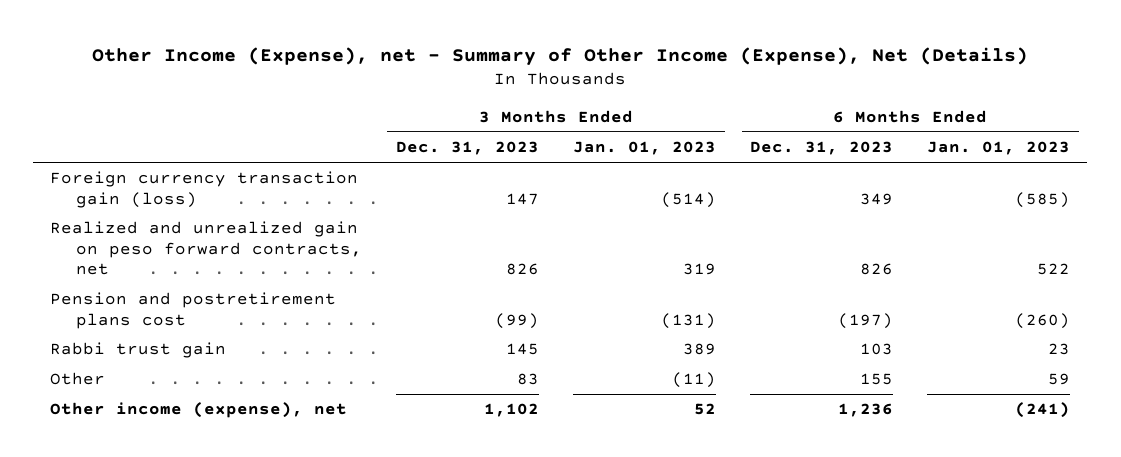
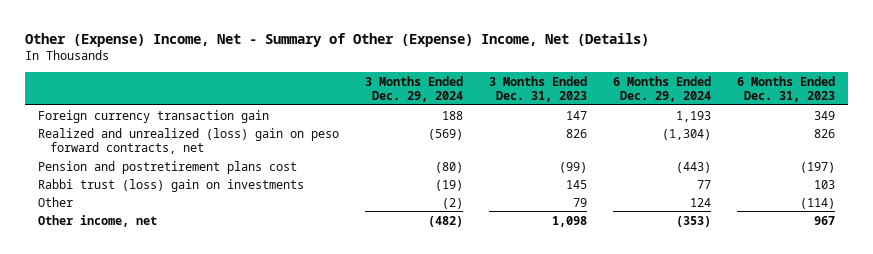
- Other Income (Expense), net - Summary of Other Income (Expense), Net (Details)
+ Other (Expense) Income, Net - Summary of Other (Expense) Income, Net (Details)
- | 3 Months Ended Dec. 31, 2023 | 3 Months Ended Jan. 01, 2023 | 6 Months Ended Dec. 31, 2023 | 6 Months Ended Jan. 01, 2023
+ | 3 Months Ended Dec. 29, 2024 | 3 Months Ended Dec. 31, 2023 | 6 Months Ended Dec. 29, 2024 | 6 Months Ended Dec. 31, 2023
- Foreign currency transaction gain (loss) | 147 | (514) | 349 | (585)
- Realized and unrealized gain on peso forward contracts, net | 826 | 319 | 826 | 522
+ Foreign currency transaction gain | 188 | 147 | 1,193 | 349
+ Realized and unrealized (loss) gain on peso forward contracts, net | (569) | 826 | (1,304) | 826
- Rabbi trust gain | 145 | 389 | 103 | 23
- Other | 83 | (11) | 155 | 59
- Other income (expense), net | 1,102 | 52 | 1,236 | (241)
+ Rabbi trust (loss) gain on investments | (19) | 145 | 77 | 103
+ Other | (2) | 79 | 124 | (114)
+ Other income, net | (482) | 1,098 | (353) | 967

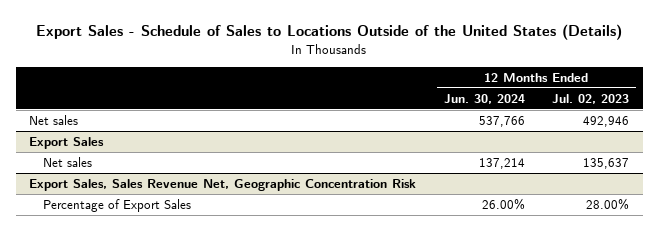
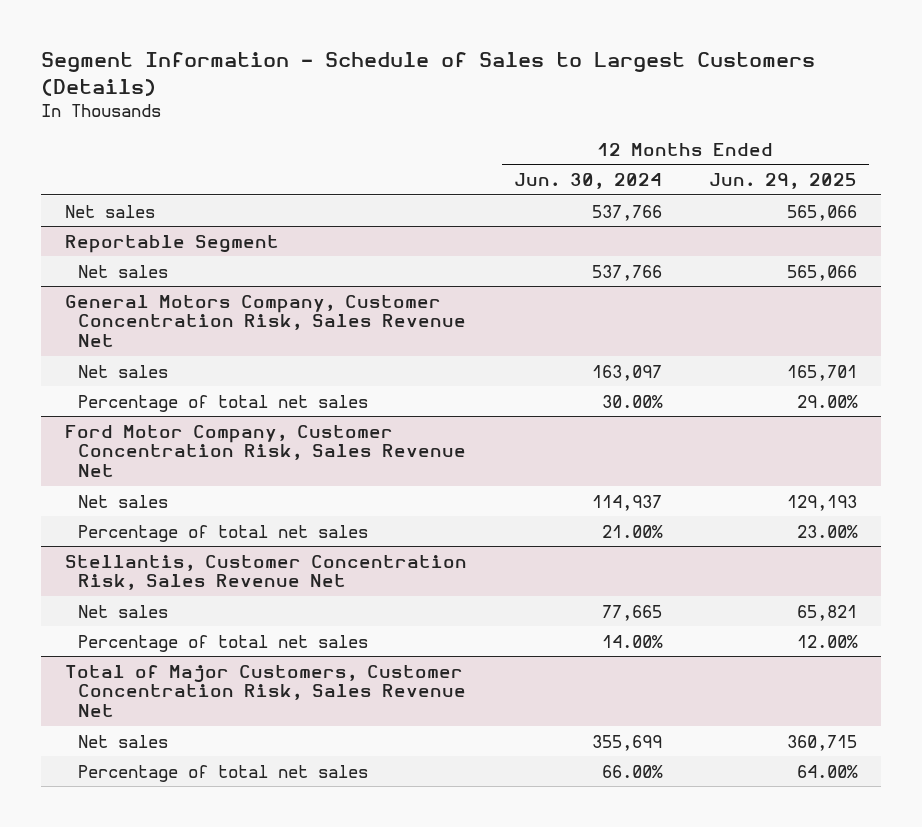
- Export Sales - Schedule of Sales to Locations Outside of the United States (Details)
+ Segment Information - Schedule of Sales to Largest Customers (Details)
- | 12 Months Ended Jun. 30, 2024 | 12 Months Ended Jul. 02, 2023
+ | 12 Months Ended Jun. 30, 2024 | 12 Months Ended Jun. 29, 2025
- Export Sales
- Net sales | 137,214 | 135,637
- Export Sales, Sales Revenue Net, Geographic Concentration Risk
- Percentage of Export Sales | 26.00% | 28.00%
+ Reportable Segment
+ Net sales | 537,766 | 565,066
+ General Motors Company, Customer Concentration Risk, Sales Revenue Net
+ Net sales | 163,097 | 165,701
+ Percentage of total net sales | 30.00% | 29.00%
+ Ford Motor Company, Customer Concentration Risk, Sales Revenue Net
+ Net sales | 114,937 | 129,193
+ Percentage of total net sales | 21.00% | 23.00%
+ Stellantis, Customer Concentration Risk, Sales Revenue Net
+ Net sales | 77,665 | 65,821
+ Percentage of total net sales | 14.00% | 12.00%
+ Total of Major Customers, Customer Concentration Risk, Sales Revenue Net
+ Net sales | 355,699 | 360,715
+ Percentage of total net sales | 66.00% | 64.00%

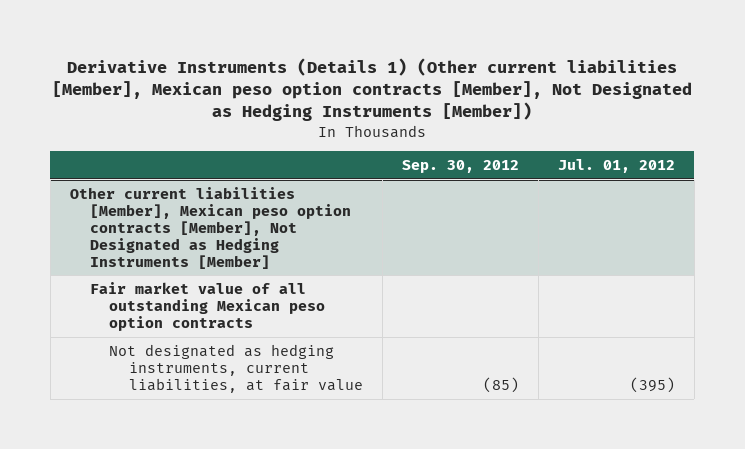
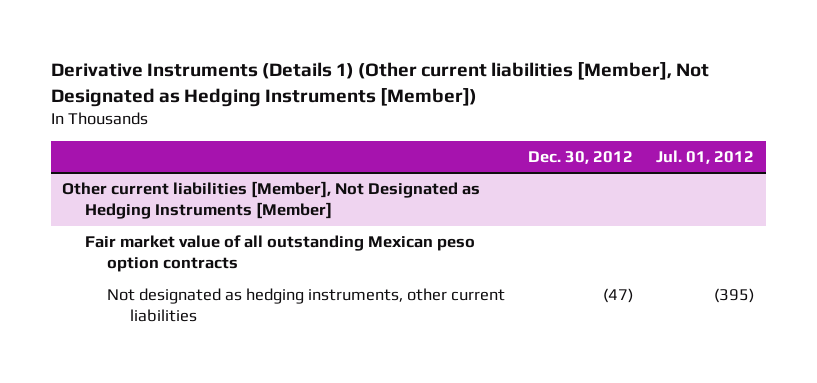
- Derivative Instruments (Details 1) (Other current liabilities [Member], Mexican peso option contracts [Member], Not Designated as Hedging Instruments [Member])
+ Derivative Instruments (Details 1) (Other current liabilities [Member], Not Designated as Hedging Instruments [Member])
- | Sep. 30, 2012 | Jul. 01, 2012
+ | Dec. 30, 2012 | Jul. 01, 2012
- Other current liabilities [Member], Mexican peso option contracts [Member], Not Designated as Hedging Instruments [Member]
+ Other current liabilities [Member], Not Designated as Hedging Instruments [Member]
- Not designated as hedging instruments, current liabilities, at fair value | (85) | (395)
+ Not designated as hedging instruments, other current liabilities | (47) | (395)

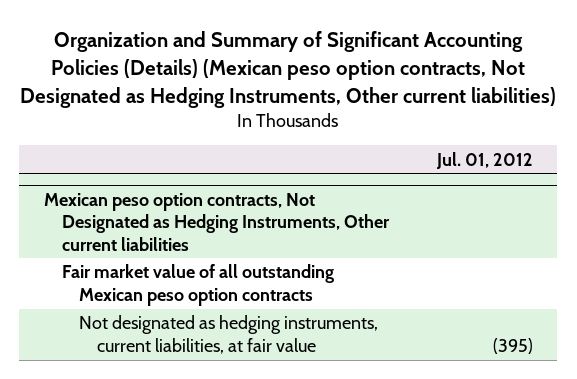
- Derivative Instruments (Details 1) (Other current liabilities [Member], Not Designated as Hedging Instruments [Member])
+ Organization and Summary of Significant Accounting Policies (Details) (Mexican peso option contracts, Not Designated as Hedging Instruments, Other current liabilities)
- | Dec. 30, 2012 | Jul. 01, 2012
+ | Jul. 01, 2012
- Other current liabilities [Member], Not Designated as Hedging Instruments [Member]
+ Mexican peso option contracts, Not Designated as Hedging Instruments, Other current liabilities
- Not designated as hedging instruments, other current liabilities | (47) | (395)
+ Not designated as hedging instruments, current liabilities, at fair value | (395)

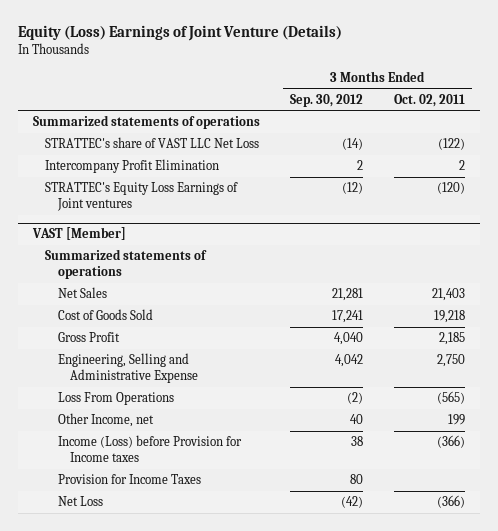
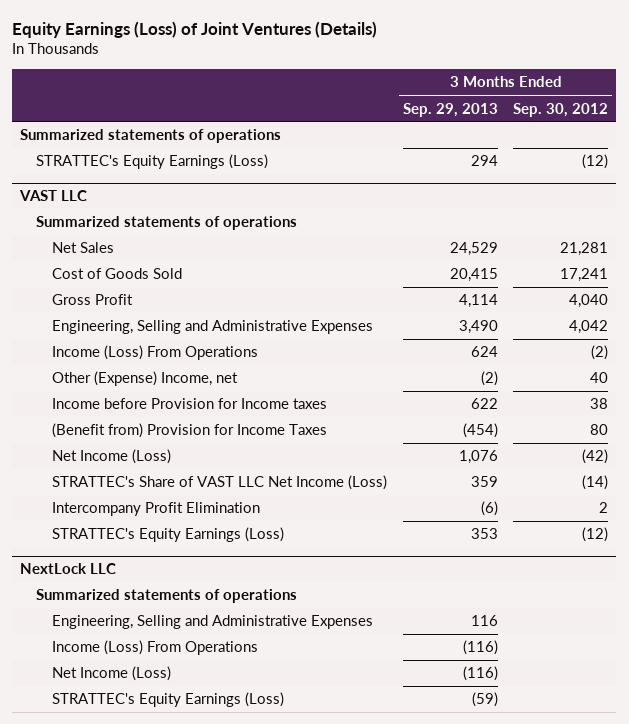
- Equity (Loss) Earnings of Joint Venture (Details)
+ Equity Earnings (Loss) of Joint Ventures (Details)
- | 3 Months Ended Sep. 30, 2012 | 3 Months Ended Oct. 02, 2011
+ | 3 Months Ended Sep. 29, 2013 | 3 Months Ended Sep. 30, 2012
- STRATTEC's share of VAST LLC Net Loss | (14) | (122)
- Intercompany Profit Elimination | 2 | 2
- STRATTEC's Equity Loss Earnings of Joint ventures | (12) | (120)
- VAST [Member]
+ STRATTEC's Equity Earnings (Loss) | 294 | (12)
+ VAST LLC
- Engineering, Selling and Administrative Expense | 4,042 | 2,750
- Loss From Operations | (2) | (565)
- Other Income, net | 40 | 199
- Income (Loss) before Provision for Income taxes | 38 | (366)
- Provision for Income Taxes | 80 |
- Net Loss | (42) | (366)
+ Engineering, Selling and Administrative Expenses | 3,490 | 4,042
+ Income (Loss) From Operations | 624 | (2)
+ Other (Expense) Income, net | (2) | 40
+ Income before Provision for Income taxes | 622 | 38
+ (Benefit from) Provision for Income Taxes | (454) | 80
+ Net Income (Loss) | 1,076 | (42)
+ STRATTEC's Share of VAST LLC Net Income (Loss) | 359 | (14)
+ Intercompany Profit Elimination | (6) | 2
+ STRATTEC's Equity Earnings (Loss) | 353 | (12)
+ NextLock LLC
+ Summarized statements of operations
+ Engineering, Selling and Administrative Expenses | 116 |
+ Income (Loss) From Operations | (116) |
+ Net Income (Loss) | (116) |
+ STRATTEC's Equity Earnings (Loss) | (59) |

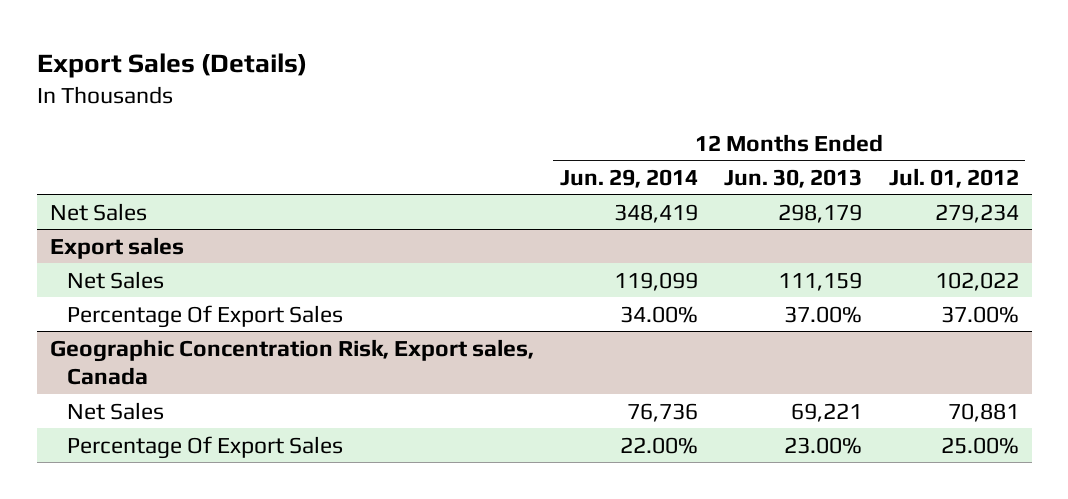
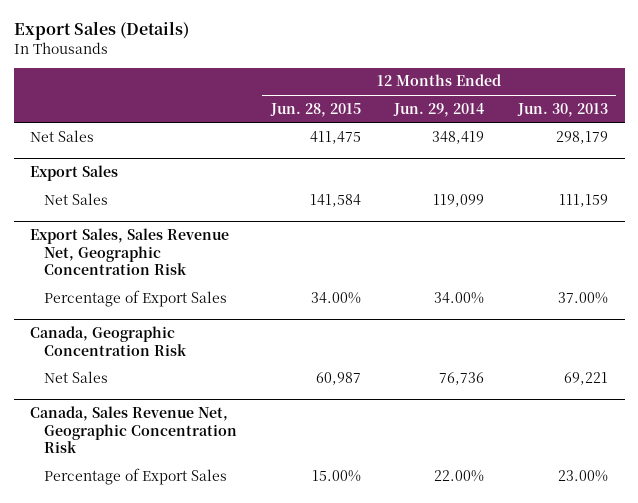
- | 12 Months Ended Jun. 29, 2014 | 12 Months Ended Jun. 30, 2013 | 12 Months Ended Jul. 01, 2012
+ | 12 Months Ended Jun. 28, 2015 | 12 Months Ended Jun. 29, 2014 | 12 Months Ended Jun. 30, 2013
- Export sales
+ Export Sales
- Percentage Of Export Sales | 34.00% | 37.00% | 37.00%
- Geographic Concentration Risk, Export sales, Canada
+ Export Sales, Sales Revenue Net, Geographic Concentration Risk
+ Percentage of Export Sales | 34.00% | 34.00% | 37.00%
+ Canada, Geographic Concentration Risk
- Percentage Of Export Sales | 22.00% | 23.00% | 25.00%
+ Canada, Sales Revenue Net, Geographic Concentration Risk
+ Percentage of Export Sales | 15.00% | 22.00% | 23.00%

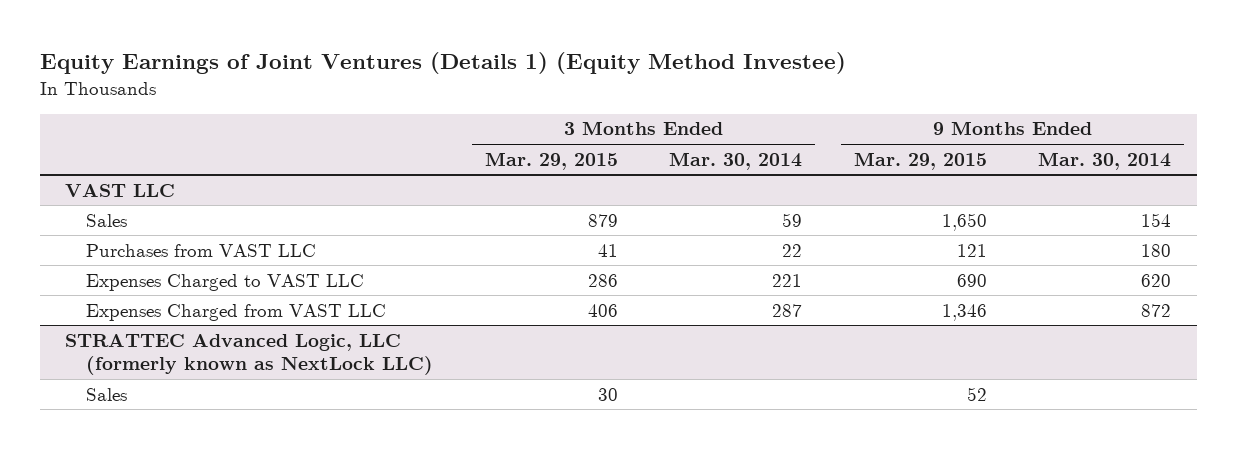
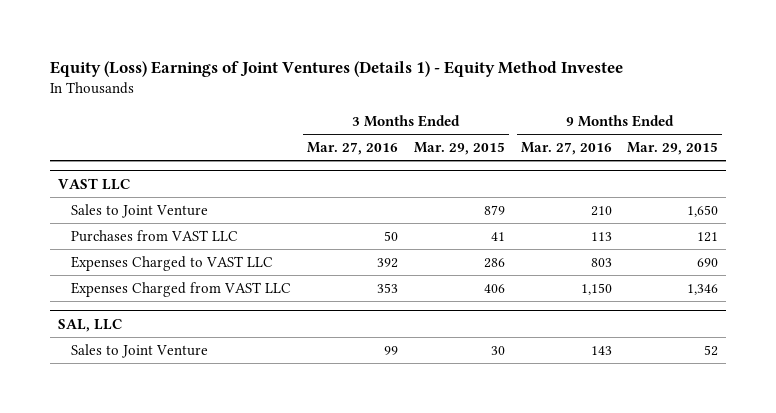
- Equity Earnings of Joint Ventures (Details 1) (Equity Method Investee)
+ Equity (Loss) Earnings of Joint Ventures (Details 1) - Equity Method Investee
- | 3 Months Ended Mar. 29, 2015 | 3 Months Ended Mar. 30, 2014 | 9 Months Ended Mar. 29, 2015 | 9 Months Ended Mar. 30, 2014
+ | 3 Months Ended Mar. 27, 2016 | 3 Months Ended Mar. 29, 2015 | 9 Months Ended Mar. 27, 2016 | 9 Months Ended Mar. 29, 2015
@ VAST LLC
- Sales | 879 | 59 | 1,650 | 154
+ Sales to Joint Venture | | 879 | 210 | 1,650
- STRATTEC Advanced Logic, LLC (formerly known as NextLock LLC)
- Sales | 30 | | 52 |
+ SAL, LLC
+ Sales to Joint Venture | 99 | 30 | 143 | 52

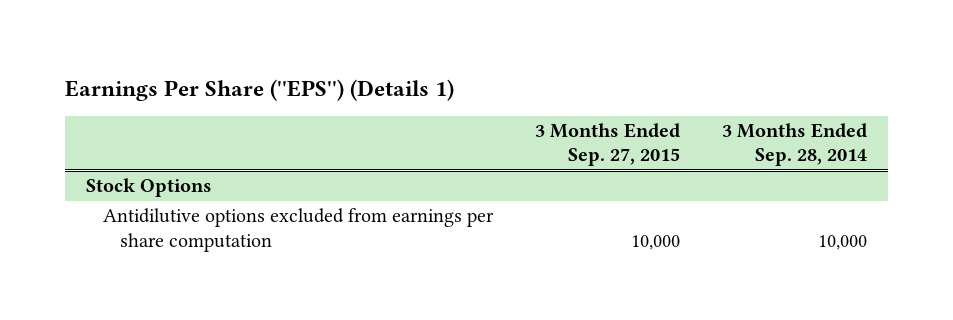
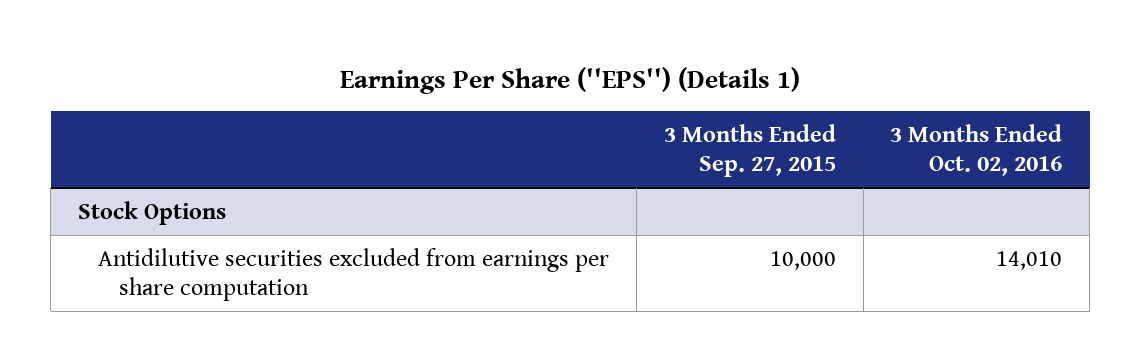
- | 3 Months Ended Sep. 27, 2015 | 3 Months Ended Sep. 28, 2014
+ | 3 Months Ended Sep. 27, 2015 | 3 Months Ended Oct. 02, 2016
@ Stock Options
- Antidilutive options excluded from earnings per share computation | 10,000 | 10,000
+ Antidilutive securities excluded from earnings per share computation | 10,000 | 14,010

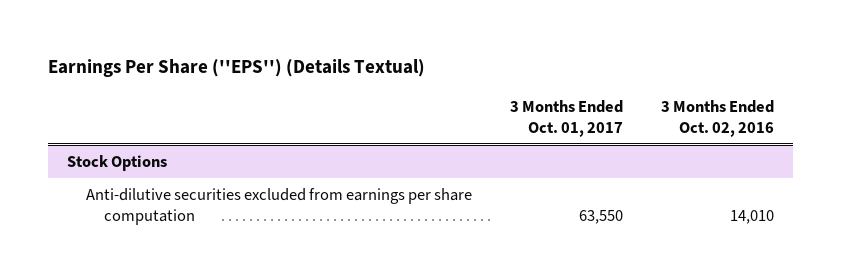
- Earnings Per Share (''EPS'') (Details 1)
+ Earnings Per Share (''EPS'') (Details Textual)
- | 3 Months Ended Sep. 27, 2015 | 3 Months Ended Oct. 02, 2016
+ | 3 Months Ended Oct. 01, 2017 | 3 Months Ended Oct. 02, 2016
@ Stock Options
- Antidilutive securities excluded from earnings per share computation | 10,000 | 14,010
+ Anti-dilutive securities excluded from earnings per share computation | 63,550 | 14,010

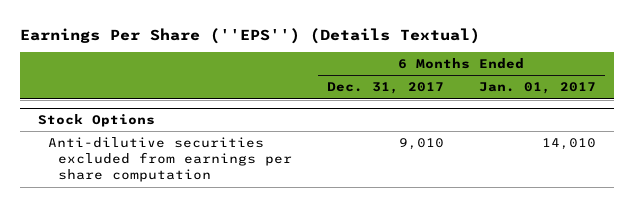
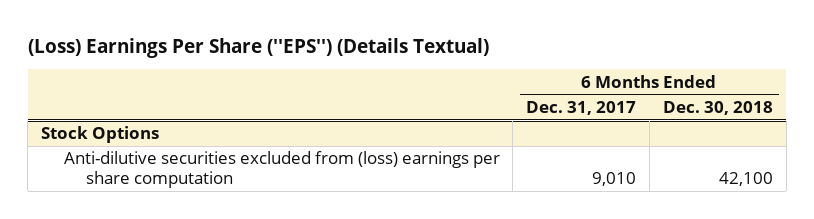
- Earnings Per Share (''EPS'') (Details Textual)
+ (Loss) Earnings Per Share (''EPS'') (Details Textual)
- | 6 Months Ended Dec. 31, 2017 | 6 Months Ended Jan. 01, 2017
+ | 6 Months Ended Dec. 31, 2017 | 6 Months Ended Dec. 30, 2018
@ Stock Options
- Anti-dilutive securities excluded from earnings per share computation | 9,010 | 14,010
+ Anti-dilutive securities excluded from (loss) earnings per share computation | 9,010 | 42,100

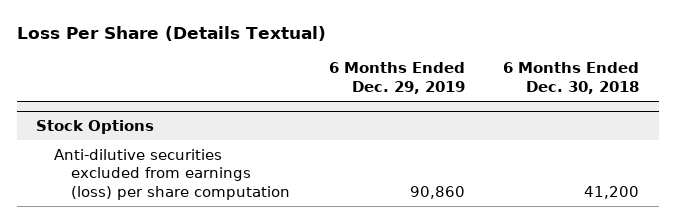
- (Loss) Earnings Per Share (''EPS'') (Details Textual)
+ Loss Per Share (Details Textual)
- | 6 Months Ended Dec. 31, 2017 | 6 Months Ended Dec. 30, 2018
+ | 6 Months Ended Dec. 29, 2019 | 6 Months Ended Dec. 30, 2018
@ Stock Options
- Anti-dilutive securities excluded from (loss) earnings per share computation | 9,010 | 42,100
+ Anti-dilutive securities excluded from earnings (loss) per share computation | 90,860 | 41,200

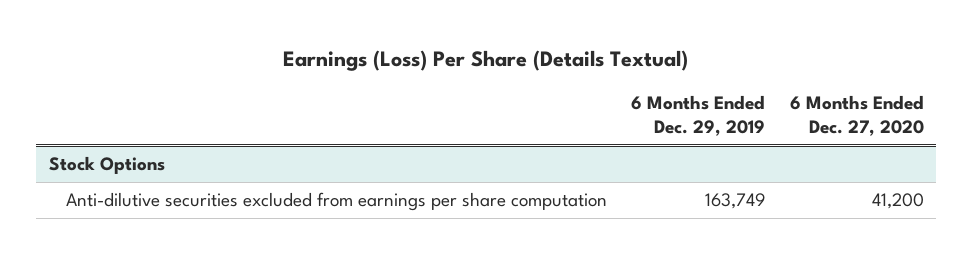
- Loss Per Share (Details Textual)
+ Earnings (Loss) Per Share (Details Textual)
- | 6 Months Ended Dec. 29, 2019 | 6 Months Ended Dec. 30, 2018
+ | 6 Months Ended Dec. 29, 2019 | 6 Months Ended Dec. 27, 2020
@ Stock Options
- Anti-dilutive securities excluded from earnings (loss) per share computation | 90,860 | 41,200
+ Anti-dilutive securities excluded from earnings per share computation | 163,749 | 41,200

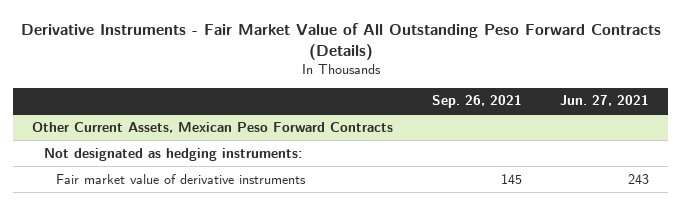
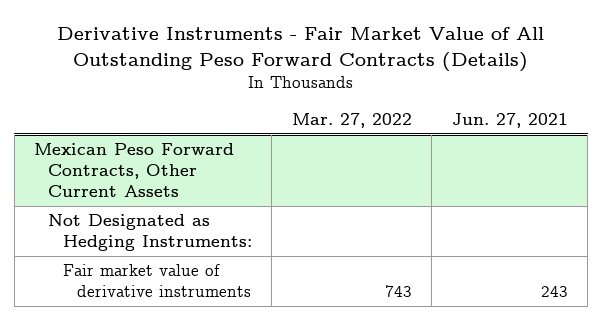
- | Sep. 26, 2021 | Jun. 27, 2021
+ | Mar. 27, 2022 | Jun. 27, 2021
- Other Current Assets, Mexican Peso Forward Contracts
- Not designated as hedging instruments:
+ Mexican Peso Forward Contracts, Other Current Assets
+ Not Designated as Hedging Instruments:

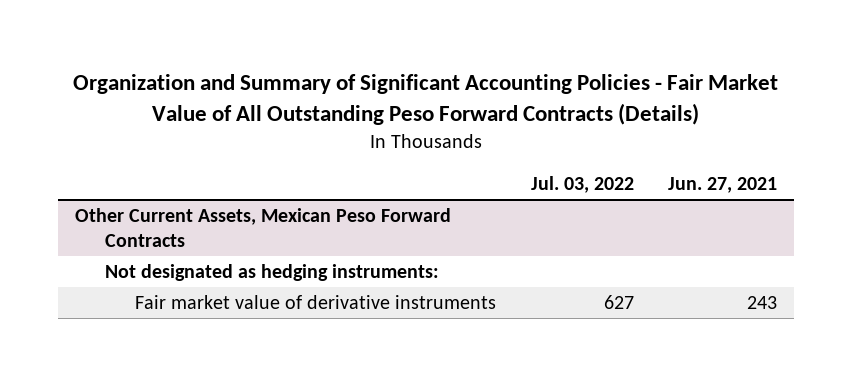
- Derivative Instruments - Fair Market Value of All Outstanding Peso Forward Contracts (Details)
+ Organization and Summary of Significant Accounting Policies - Fair Market Value of All Outstanding Peso Forward Contracts (Details)
- | Mar. 27, 2022 | Jun. 27, 2021
+ | Jul. 03, 2022 | Jun. 27, 2021
- Mexican Peso Forward Contracts, Other Current Assets
- Not Designated as Hedging Instruments:
+ Other Current Assets, Mexican Peso Forward Contracts
+ Not designated as hedging instruments:

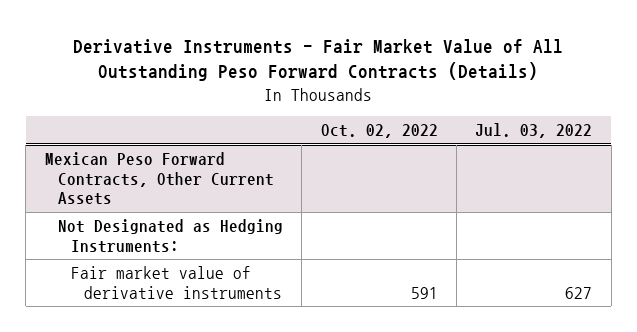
- Organization and Summary of Significant Accounting Policies - Fair Market Value of All Outstanding Peso Forward Contracts (Details)
+ Derivative Instruments - Fair Market Value of All Outstanding Peso Forward Contracts (Details)
- | Jul. 03, 2022 | Jun. 27, 2021
+ | Oct. 02, 2022 | Jul. 03, 2022
- Other Current Assets, Mexican Peso Forward Contracts
- Not designated as hedging instruments:
+ Mexican Peso Forward Contracts, Other Current Assets
+ Not Designated as Hedging Instruments:

